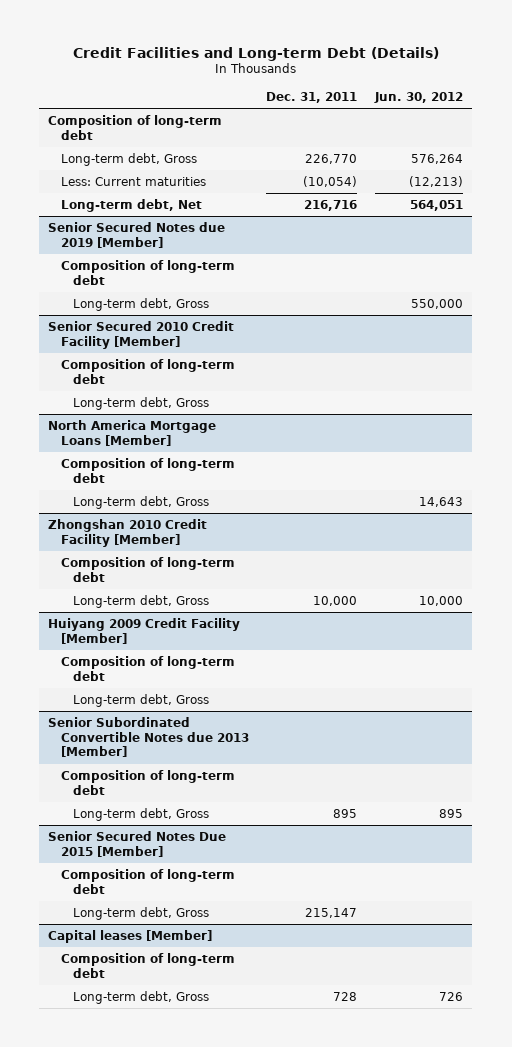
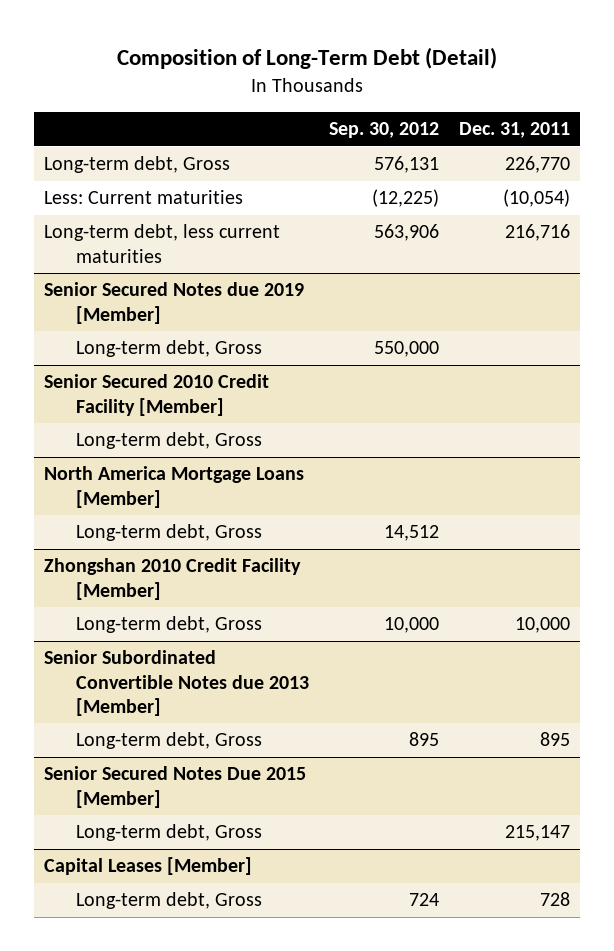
- Credit Facilities and Long-term Debt (Details)
+ Composition of Long-Term Debt (Detail)
- | Dec. 31, 2011 | Jun. 30, 2012
+ | Sep. 30, 2012 | Dec. 31, 2011
- Composition of long-term debt
- Long-term debt, Net | 216,716 | 564,051
+ Long-term debt, less current maturities | 563,906 | 216,716
@ Senior Secured Notes due 2019 [Member]
- Composition of long-term debt
@ Senior Secured 2010 Credit Facility [Member]
- Composition of long-term debt
@ North America Mortgage Loans [Member]
- Composition of long-term debt
@ Zhongshan 2010 Credit Facility [Member]
- Composition of long-term debt
- Huiyang 2009 Credit Facility [Member]
- Composition of long-term debt
- Long-term debt, Gross
@ Senior Subordinated Convertible Notes due 2013 [Member]
- Composition of long-term debt
@ Senior Secured Notes Due 2015 [Member]
- Composition of long-term debt
- Capital leases [Member]
- Composition of long-term debt
+ Capital Leases [Member]

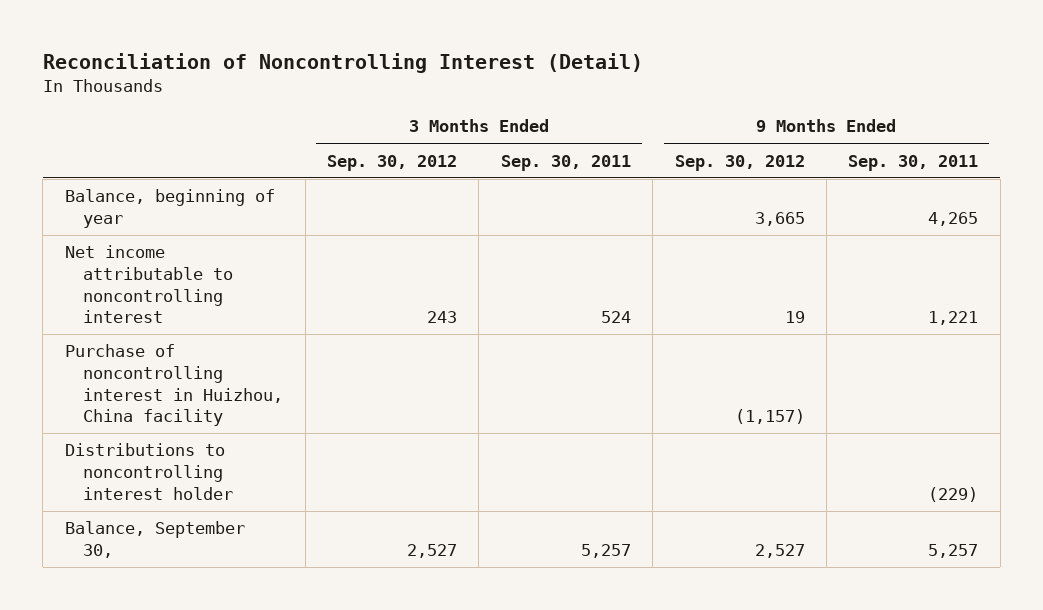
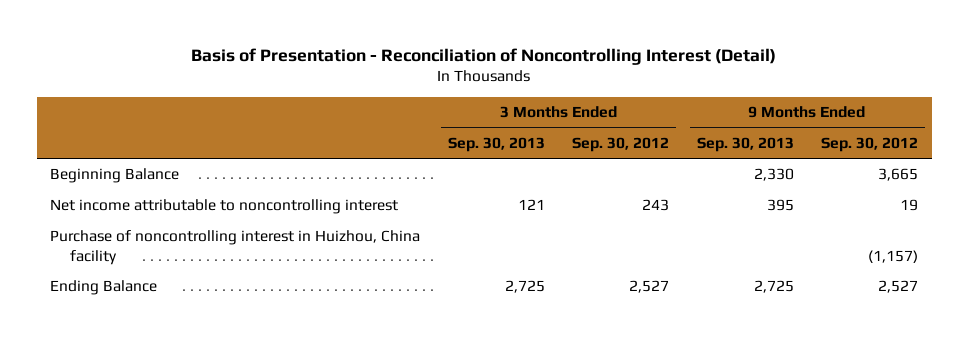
- Reconciliation of Noncontrolling Interest (Detail)
+ Basis of Presentation - Reconciliation of Noncontrolling Interest (Detail)
- | 3 Months Ended Sep. 30, 2012 | 3 Months Ended Sep. 30, 2011 | 9 Months Ended Sep. 30, 2012 | 9 Months Ended Sep. 30, 2011
+ | 3 Months Ended Sep. 30, 2013 | 3 Months Ended Sep. 30, 2012 | 9 Months Ended Sep. 30, 2013 | 9 Months Ended Sep. 30, 2012
- Balance, beginning of year | | | 3,665 | 4,265
+ Beginning Balance | | | 2,330 | 3,665
- Distributions to noncontrolling interest holder | | | | (229)
- Balance, September 30, | 2,527 | 5,257 | 2,527 | 5,257
+ Ending Balance | 2,725 | 2,527 | 2,725 | 2,527

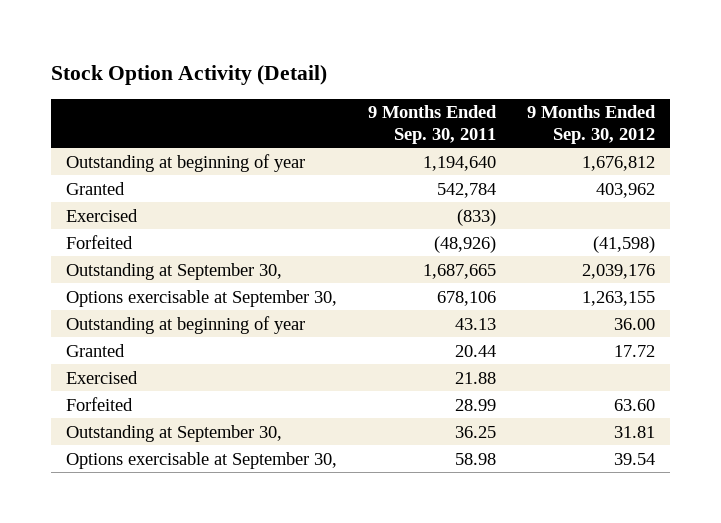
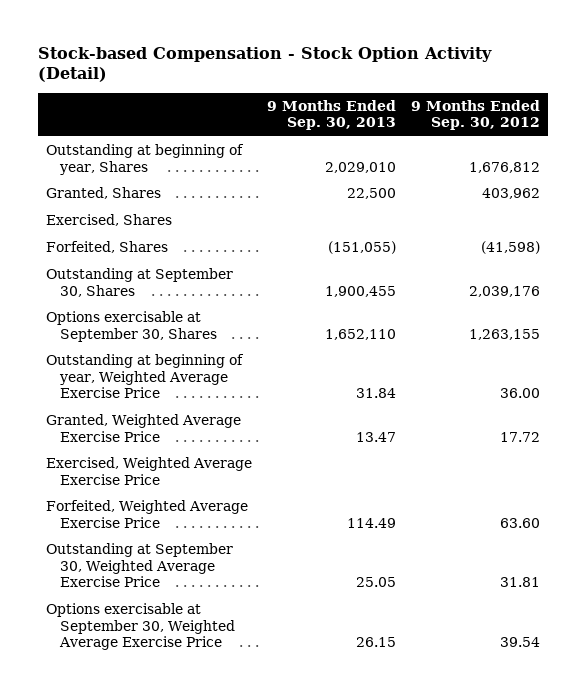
- Stock Option Activity (Detail)
+ Stock-based Compensation - Stock Option Activity (Detail)
- | 9 Months Ended Sep. 30, 2011 | 9 Months Ended Sep. 30, 2012
+ | 9 Months Ended Sep. 30, 2013 | 9 Months Ended Sep. 30, 2012
- Outstanding at beginning of year | 1,194,640 | 1,676,812
- Granted | 542,784 | 403,962
- Exercised | (833) |
- Forfeited | (48,926) | (41,598)
- Outstanding at September 30, | 1,687,665 | 2,039,176
- Options exercisable at September 30, | 678,106 | 1,263,155
- Outstanding at beginning of year | 43.13 | 36.00
- Granted | 20.44 | 17.72
- Exercised | 21.88 |
- Forfeited | 28.99 | 63.60
- Outstanding at September 30, | 36.25 | 31.81
- Options exercisable at September 30, | 58.98 | 39.54
+ Outstanding at beginning of year, Shares | 2,029,010 | 1,676,812
+ Granted, Shares | 22,500 | 403,962
+ Exercised, Shares
+ Forfeited, Shares | (151,055) | (41,598)
+ Outstanding at September 30, Shares | 1,900,455 | 2,039,176
+ Options exercisable at September 30, Shares | 1,652,110 | 1,263,155
+ Outstanding at beginning of year, Weighted Average Exercise Price | 31.84 | 36.00
+ Granted, Weighted Average Exercise Price | 13.47 | 17.72
+ Exercised, Weighted Average Exercise Price
+ Forfeited, Weighted Average Exercise Price | 114.49 | 63.60
+ Outstanding at September 30, Weighted Average Exercise Price | 25.05 | 31.81
+ Options exercisable at September 30, Weighted Average Exercise Price | 26.15 | 39.54

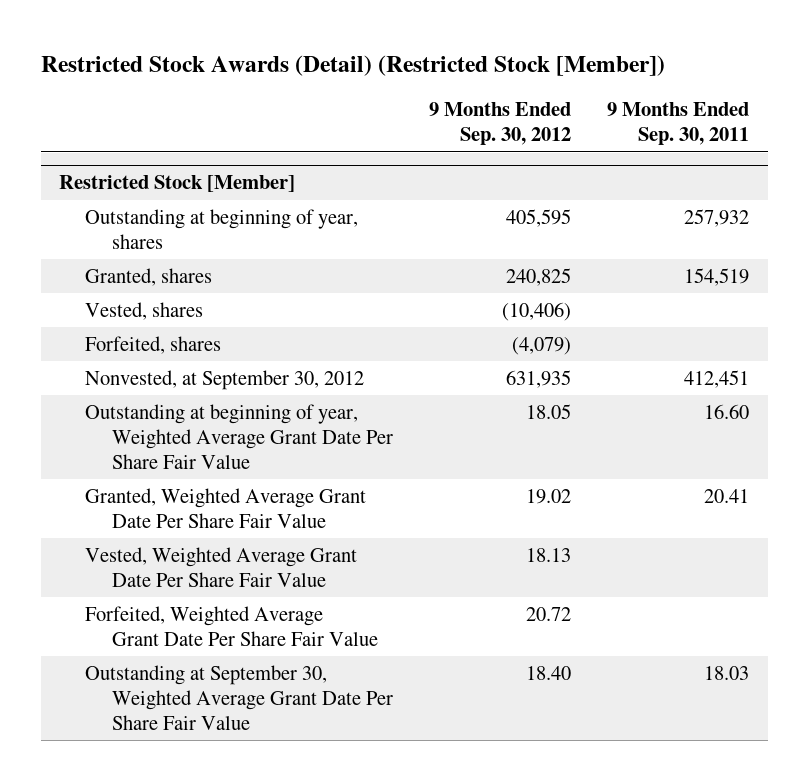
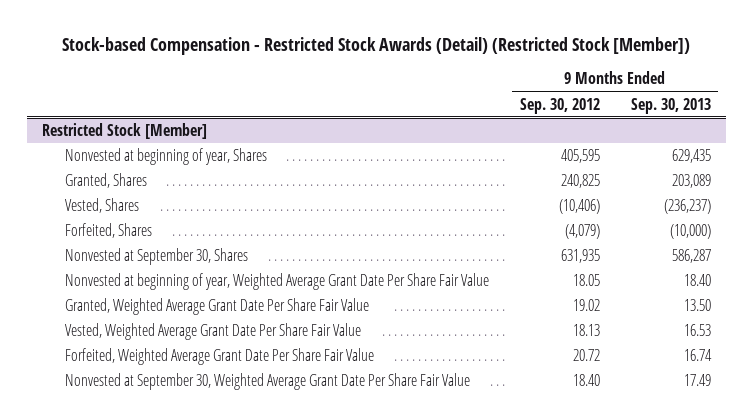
- Restricted Stock Awards (Detail) (Restricted Stock [Member])
+ Stock-based Compensation - Restricted Stock Awards (Detail) (Restricted Stock [Member])
- | 9 Months Ended Sep. 30, 2012 | 9 Months Ended Sep. 30, 2011
+ | 9 Months Ended Sep. 30, 2012 | 9 Months Ended Sep. 30, 2013
@ Restricted Stock [Member]
- Outstanding at beginning of year, shares | 405,595 | 257,932
- Granted, shares | 240,825 | 154,519
- Vested, shares | (10,406) |
- Forfeited, shares | (4,079) |
- Nonvested, at September 30, 2012 | 631,935 | 412,451
- Outstanding at beginning of year, Weighted Average Grant Date Per Share Fair Value | 18.05 | 16.60
+ Nonvested at beginning of year, Shares | 405,595 | 629,435
+ Granted, Shares | 240,825 | 203,089
+ Vested, Shares | (10,406) | (236,237)
+ Forfeited, Shares | (4,079) | (10,000)
+ Nonvested at September 30, Shares | 631,935 | 586,287
+ Nonvested at beginning of year, Weighted Average Grant Date Per Share Fair Value | 18.05 | 18.40
- Outstanding at September 30, Weighted Average Grant Date Per Share Fair Value | 18.40 | 18.03
+ Nonvested at September 30, Weighted Average Grant Date Per Share Fair Value | 18.40 | 17.49

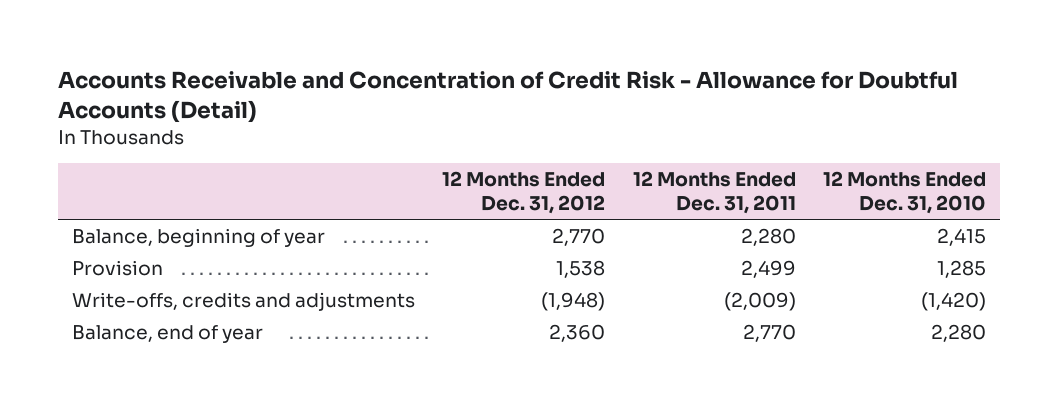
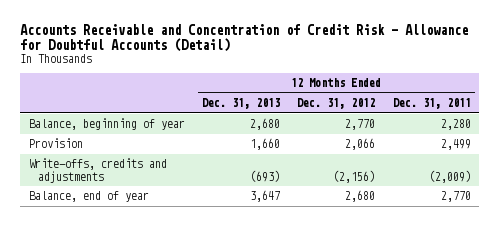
- | 12 Months Ended Dec. 31, 2012 | 12 Months Ended Dec. 31, 2011 | 12 Months Ended Dec. 31, 2010
+ | 12 Months Ended Dec. 31, 2013 | 12 Months Ended Dec. 31, 2012 | 12 Months Ended Dec. 31, 2011
- Provision | 1,538 | 2,499 | 1,285
- Write-offs, credits and adjustments | (1,948) | (2,009) | (1,420)
- Balance, end of year | 2,360 | 2,770 | 2,280
+ Provision | 1,660 | 2,066 | 2,499
+ Write-offs, credits and adjustments | (693) | (2,156) | (2,009)
+ Balance, end of year | 3,647 | 2,680 | 2,770

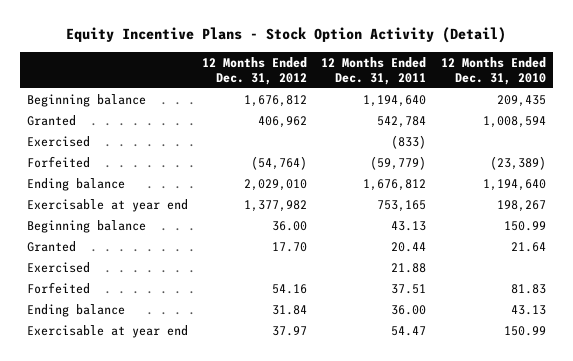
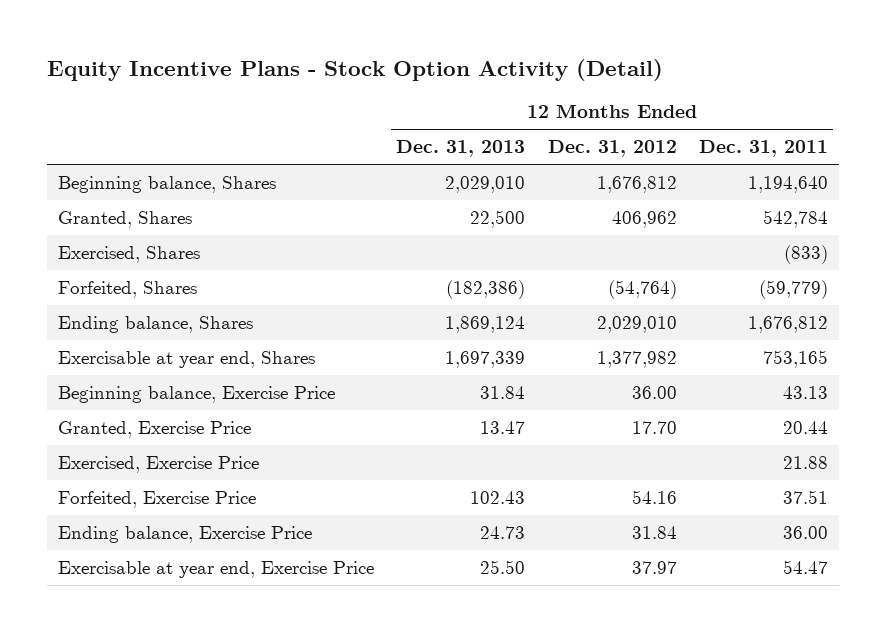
- | 12 Months Ended Dec. 31, 2012 | 12 Months Ended Dec. 31, 2011 | 12 Months Ended Dec. 31, 2010
+ | 12 Months Ended Dec. 31, 2013 | 12 Months Ended Dec. 31, 2012 | 12 Months Ended Dec. 31, 2011
- Beginning balance | 1,676,812 | 1,194,640 | 209,435
- Granted | 406,962 | 542,784 | 1,008,594
- Exercised | | (833) |
- Forfeited | (54,764) | (59,779) | (23,389)
- Ending balance | 2,029,010 | 1,676,812 | 1,194,640
- Exercisable at year end | 1,377,982 | 753,165 | 198,267
- Beginning balance | 36.00 | 43.13 | 150.99
- Granted | 17.70 | 20.44 | 21.64
- Exercised | | 21.88 |
- Forfeited | 54.16 | 37.51 | 81.83
- Ending balance | 31.84 | 36.00 | 43.13
- Exercisable at year end | 37.97 | 54.47 | 150.99
+ Beginning balance, Shares | 2,029,010 | 1,676,812 | 1,194,640
+ Granted, Shares | 22,500 | 406,962 | 542,784
+ Exercised, Shares | | | (833)
+ Forfeited, Shares | (182,386) | (54,764) | (59,779)
+ Ending balance, Shares | 1,869,124 | 2,029,010 | 1,676,812
+ Exercisable at year end, Shares | 1,697,339 | 1,377,982 | 753,165
+ Beginning balance, Exercise Price | 31.84 | 36.00 | 43.13
+ Granted, Exercise Price | 13.47 | 17.70 | 20.44
+ Exercised, Exercise Price | | | 21.88
+ Forfeited, Exercise Price | 102.43 | 54.16 | 37.51
+ Ending balance, Exercise Price | 24.73 | 31.84 | 36.00
+ Exercisable at year end, Exercise Price | 25.50 | 37.97 | 54.47

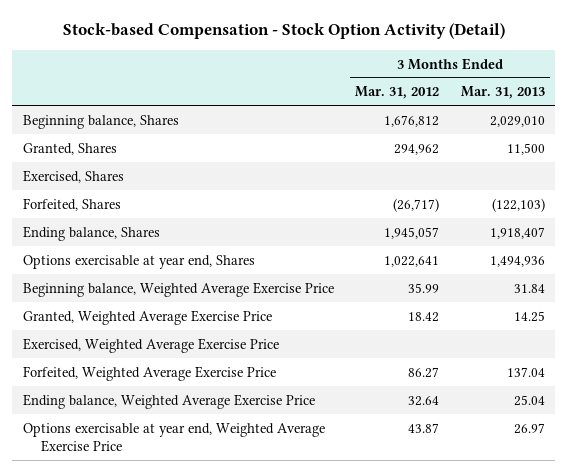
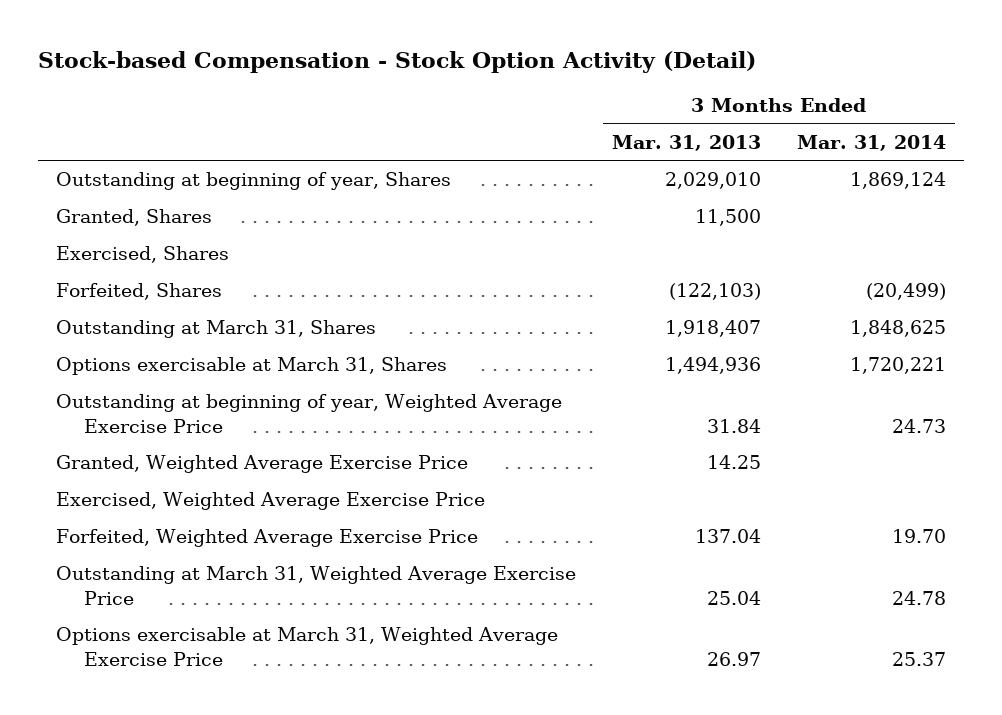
- | 3 Months Ended Mar. 31, 2012 | 3 Months Ended Mar. 31, 2013
+ | 3 Months Ended Mar. 31, 2013 | 3 Months Ended Mar. 31, 2014
- Beginning balance, Shares | 1,676,812 | 2,029,010
+ Outstanding at beginning of year, Shares | 2,029,010 | 1,869,124
- Ending balance, Shares | 1,945,057 | 1,918,407
- Options exercisable at year end, Shares | 1,022,641 | 1,494,936
- Beginning balance, Weighted Average Exercise Price | 35.99 | 31.84
+ Outstanding at March 31, Shares | 1,918,407 | 1,848,625
+ Options exercisable at March 31, Shares | 1,494,936 | 1,720,221
+ Outstanding at beginning of year, Weighted Average Exercise Price | 31.84 | 24.73
- Ending balance, Weighted Average Exercise Price | 32.64 | 25.04
- Options exercisable at year end, Weighted Average Exercise Price | 43.87 | 26.97
+ Outstanding at March 31, Weighted Average Exercise Price | 25.04 | 24.78
+ Options exercisable at March 31, Weighted Average Exercise Price | 26.97 | 25.37

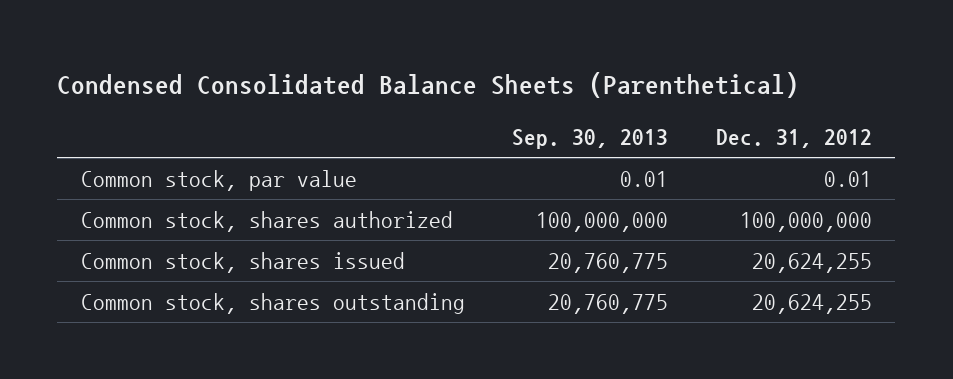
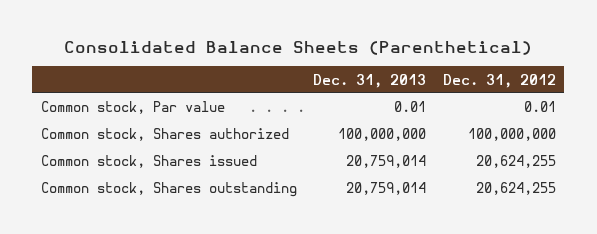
- Condensed Consolidated Balance Sheets (Parenthetical)
+ Consolidated Balance Sheets (Parenthetical)
- | Sep. 30, 2013 | Dec. 31, 2012
+ | Dec. 31, 2013 | Dec. 31, 2012
- Common stock, par value | 0.01 | 0.01
- Common stock, shares authorized | 100,000,000 | 100,000,000
- Common stock, shares issued | 20,760,775 | 20,624,255
- Common stock, shares outstanding | 20,760,775 | 20,624,255
+ Common stock, Par value | 0.01 | 0.01
+ Common stock, Shares authorized | 100,000,000 | 100,000,000
+ Common stock, Shares issued | 20,759,014 | 20,624,255
+ Common stock, Shares outstanding | 20,759,014 | 20,624,255

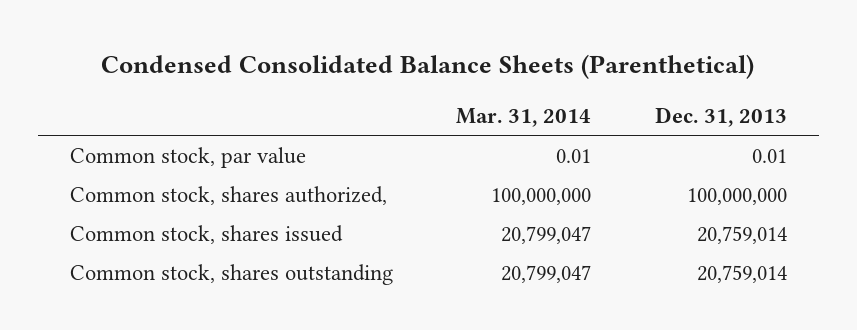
- Consolidated Balance Sheets (Parenthetical)
+ Condensed Consolidated Balance Sheets (Parenthetical)
- | Dec. 31, 2013 | Dec. 31, 2012
+ | Mar. 31, 2014 | Dec. 31, 2013
- Common stock, Par value | 0.01 | 0.01
- Common stock, Shares authorized | 100,000,000 | 100,000,000
- Common stock, Shares issued | 20,759,014 | 20,624,255
- Common stock, Shares outstanding | 20,759,014 | 20,624,255
+ Common stock, par value | 0.01 | 0.01
+ Common stock, shares authorized, | 100,000,000 | 100,000,000
+ Common stock, shares issued | 20,799,047 | 20,759,014
+ Common stock, shares outstanding | 20,799,047 | 20,759,014

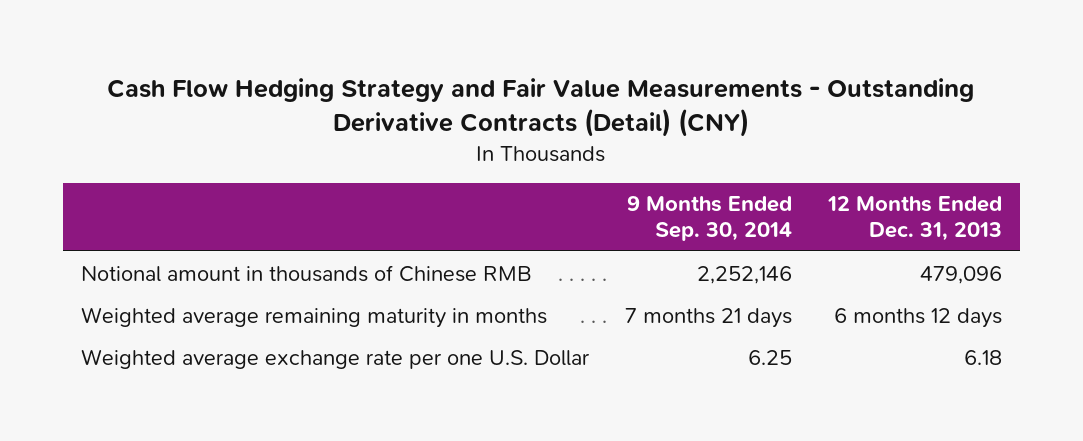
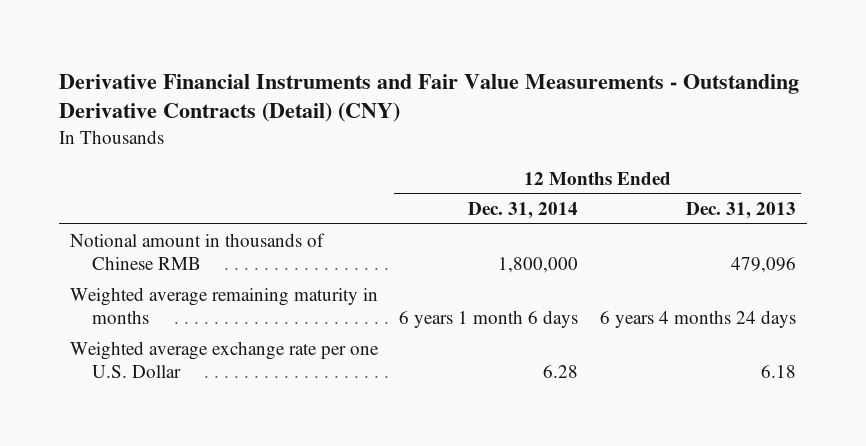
- Cash Flow Hedging Strategy and Fair Value Measurements - Outstanding Derivative Contracts (Detail) (CNY)
+ Derivative Financial Instruments and Fair Value Measurements - Outstanding Derivative Contracts (Detail) (CNY)
- | 9 Months Ended Sep. 30, 2014 | 12 Months Ended Dec. 31, 2013
+ | 12 Months Ended Dec. 31, 2014 | 12 Months Ended Dec. 31, 2013
- Weighted average remaining maturity in months | 7 months 21 days | 6 months 12 days
+ Weighted average remaining maturity in months | 6 years 1 month 6 days | 6 years 4 months 24 days

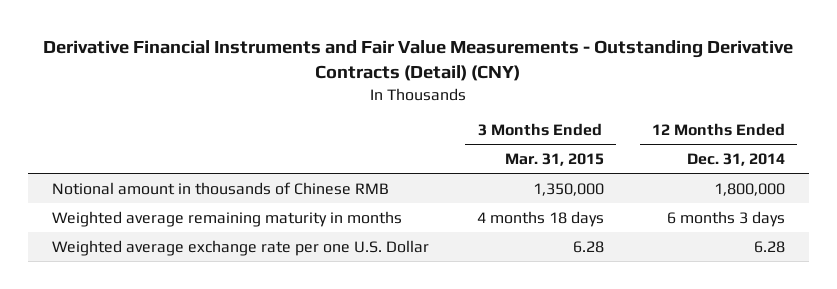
- | 12 Months Ended Dec. 31, 2014 | 12 Months Ended Dec. 31, 2013
+ | 3 Months Ended Mar. 31, 2015 | 12 Months Ended Dec. 31, 2014
- Weighted average remaining maturity in months | 6 years 1 month 6 days | 6 years 4 months 24 days
+ Weighted average remaining maturity in months | 4 months 18 days | 6 months 3 days

